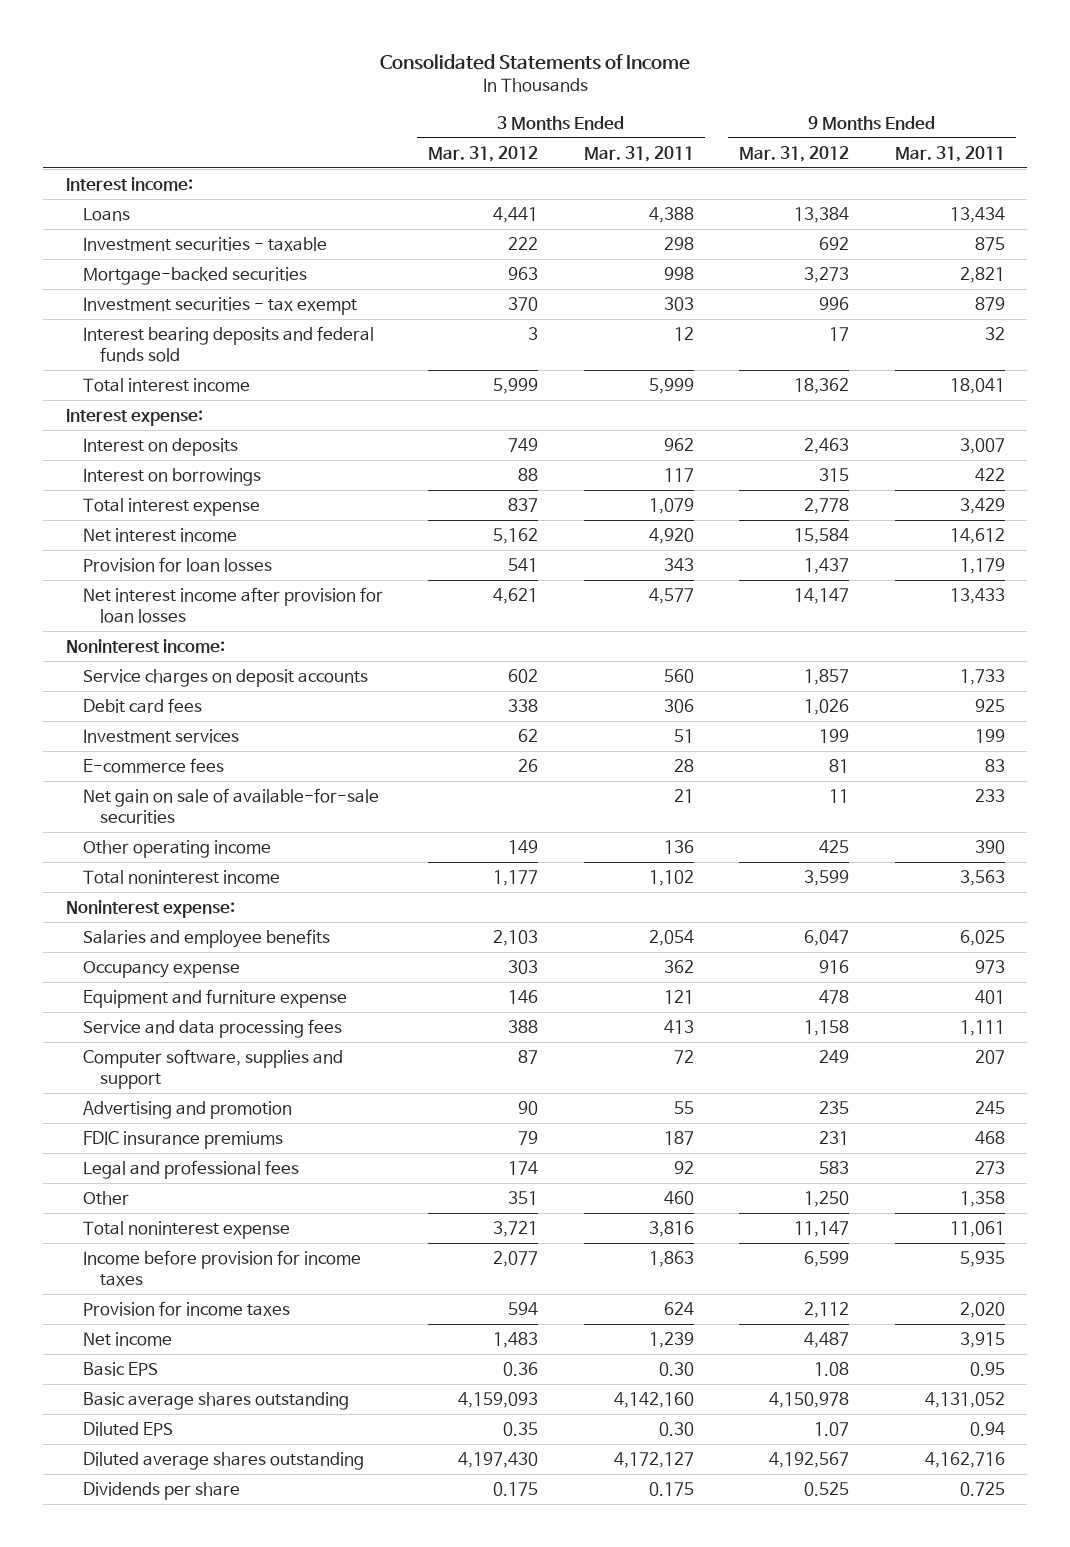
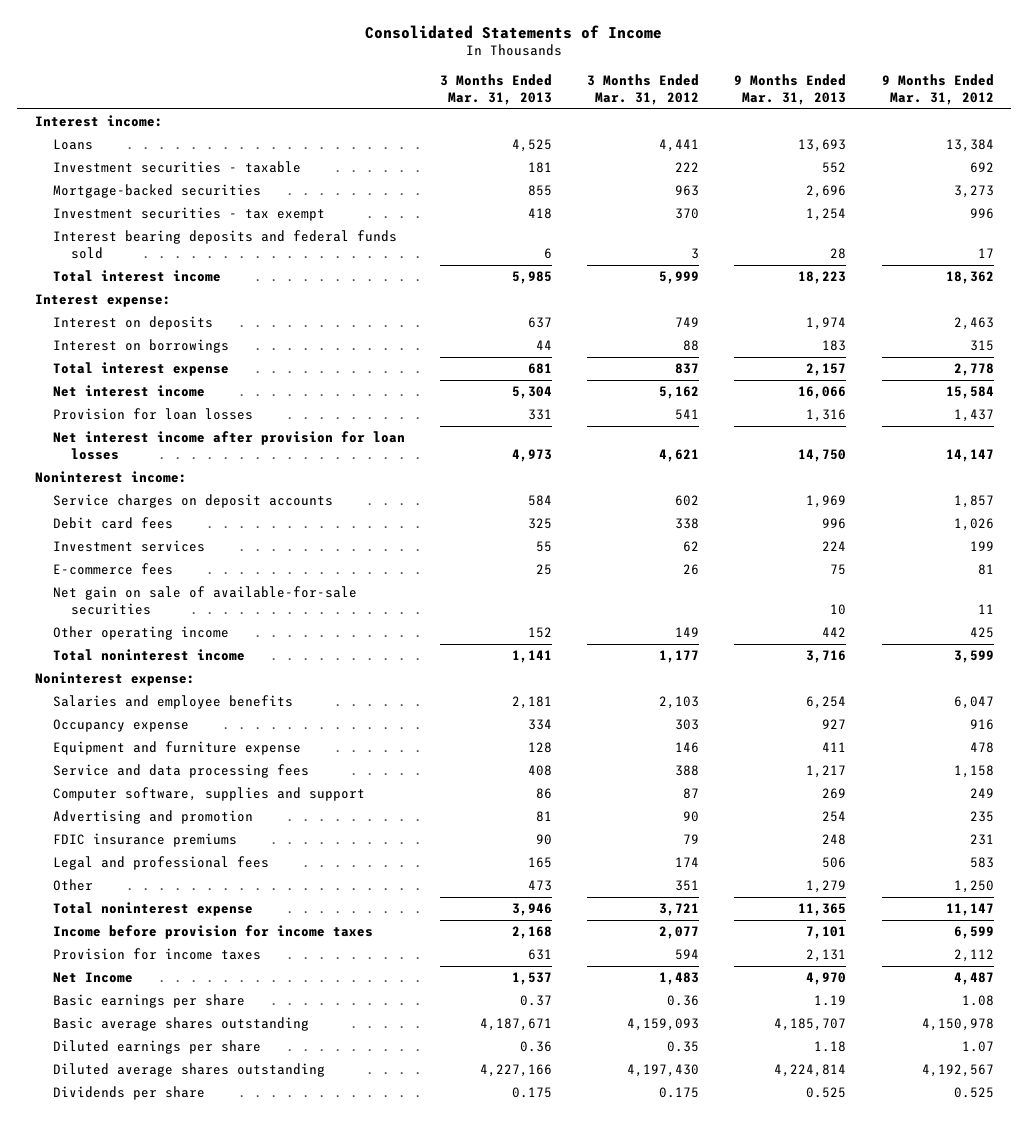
- | 3 Months Ended Mar. 31, 2012 | 3 Months Ended Mar. 31, 2011 | 9 Months Ended Mar. 31, 2012 | 9 Months Ended Mar. 31, 2011
+ | 3 Months Ended Mar. 31, 2013 | 3 Months Ended Mar. 31, 2012 | 9 Months Ended Mar. 31, 2013 | 9 Months Ended Mar. 31, 2012
- Net income | 1,483 | 1,239 | 4,487 | 3,915
- Basic EPS | 0.36 | 0.30 | 1.08 | 0.95
+ Net Income | 1,537 | 1,483 | 4,970 | 4,487
+ Basic earnings per share | 0.37 | 0.36 | 1.19 | 1.08
- Diluted EPS | 0.35 | 0.30 | 1.07 | 0.94
+ Diluted earnings per share | 0.36 | 0.35 | 1.18 | 1.07

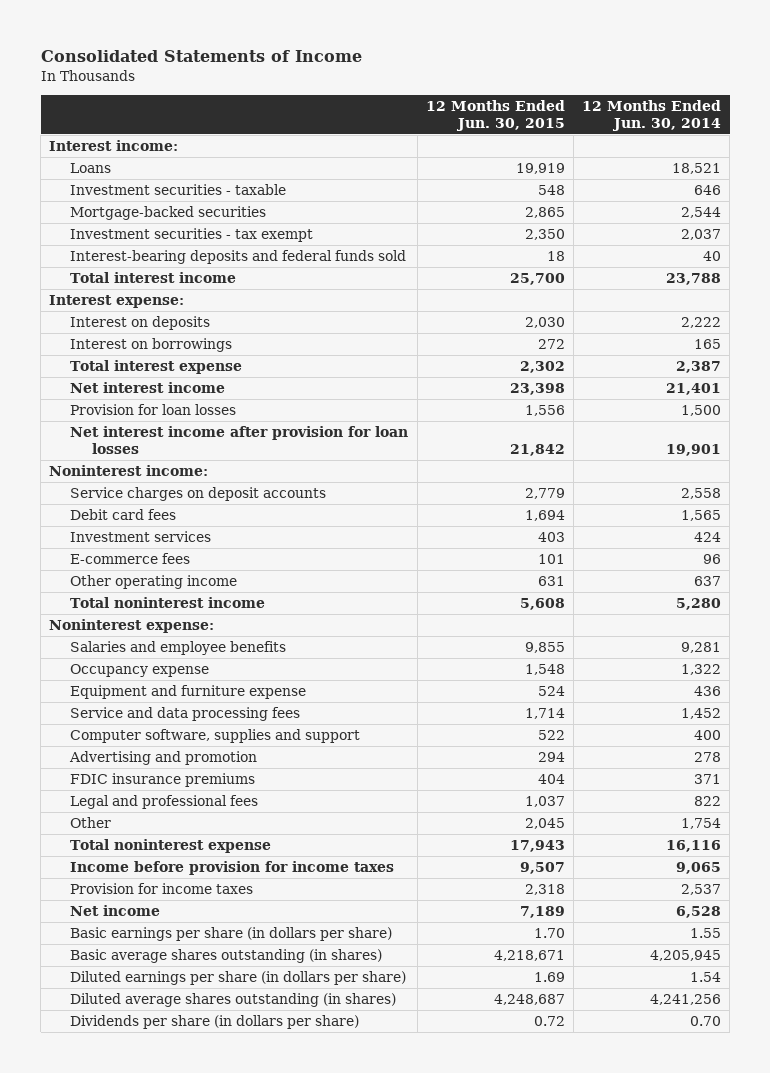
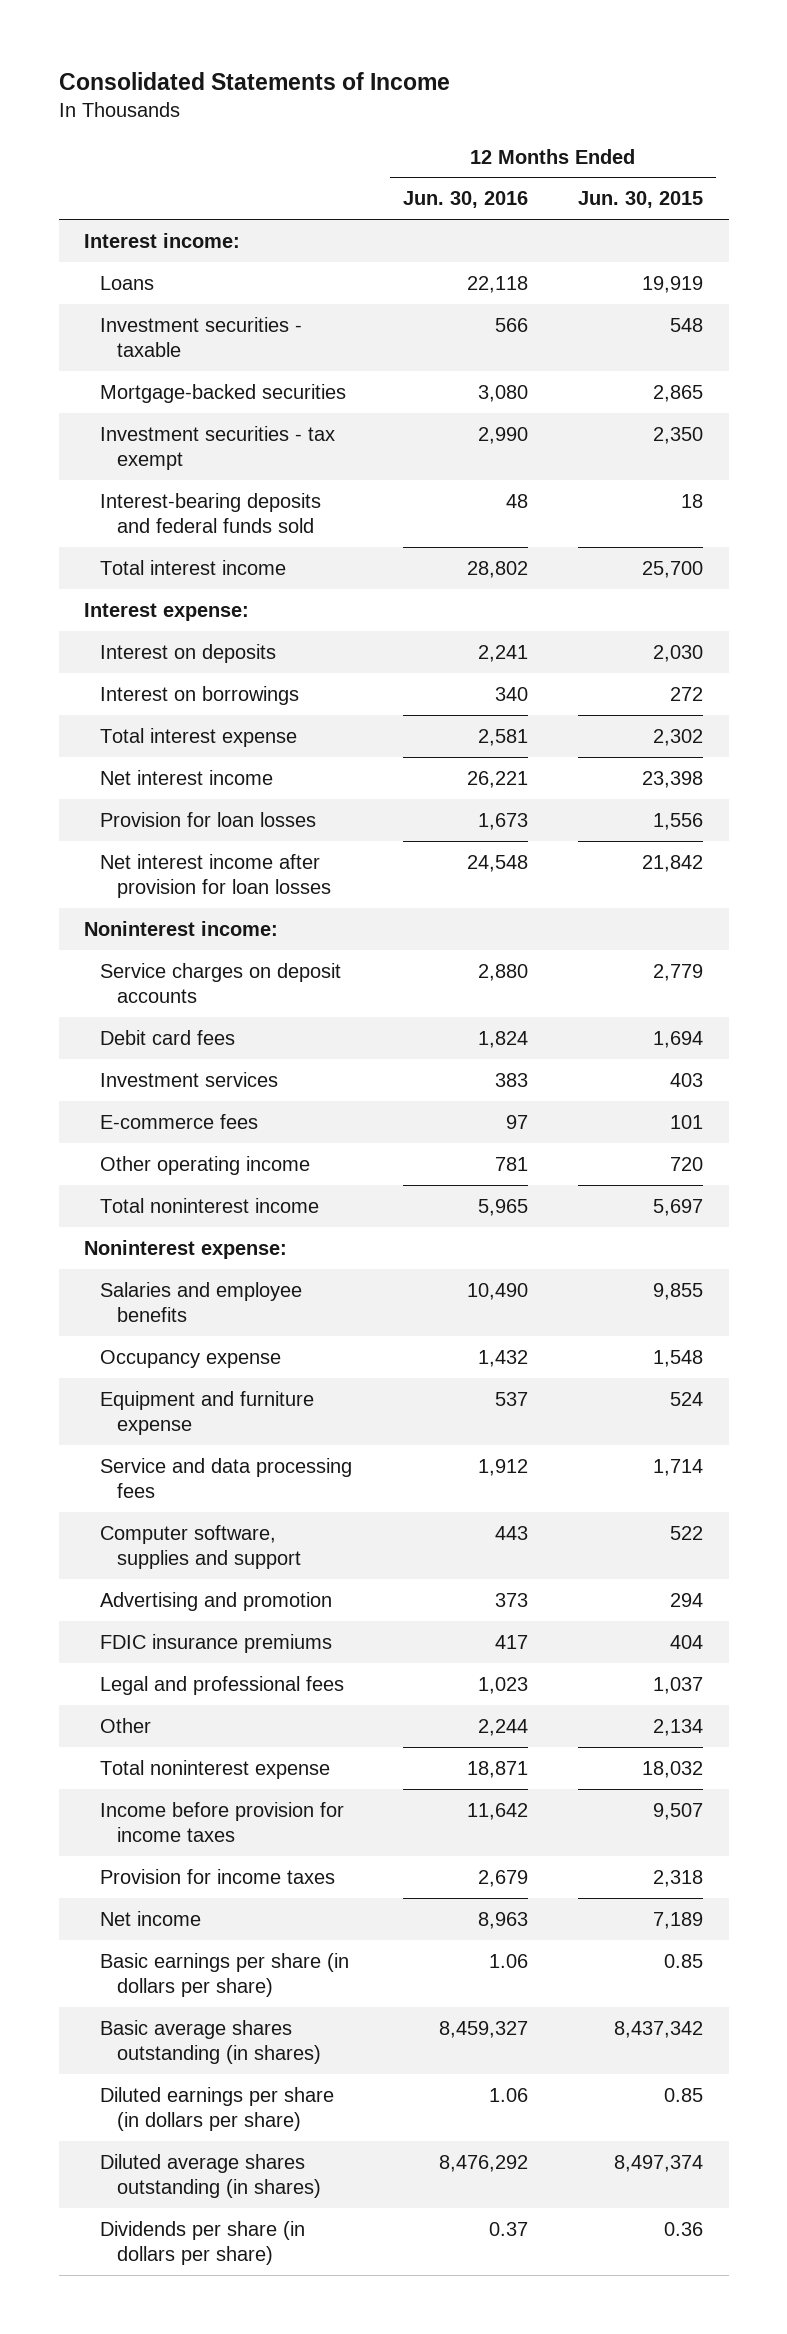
- | 12 Months Ended Jun. 30, 2015 | 12 Months Ended Jun. 30, 2014
+ | 12 Months Ended Jun. 30, 2016 | 12 Months Ended Jun. 30, 2015
- Other operating income | 631 | 637
- Total noninterest income | 5,608 | 5,280
+ Other operating income | 781 | 720
+ Total noninterest income | 5,965 | 5,697
- Other | 2,045 | 1,754
- Total noninterest expense | 17,943 | 16,116
+ Other | 2,244 | 2,134
+ Total noninterest expense | 18,871 | 18,032
- Basic earnings per share (in dollars per share) | 1.70 | 1.55
- Basic average shares outstanding (in shares) | 4,218,671 | 4,205,945
- Diluted earnings per share (in dollars per share) | 1.69 | 1.54
- Diluted average shares outstanding (in shares) | 4,248,687 | 4,241,256
- Dividends per share (in dollars per share) | 0.72 | 0.70
+ Basic earnings per share (in dollars per share) | 1.06 | 0.85
+ Basic average shares outstanding (in shares) | 8,459,327 | 8,437,342
+ Diluted earnings per share (in dollars per share) | 1.06 | 0.85
+ Diluted average shares outstanding (in shares) | 8,476,292 | 8,497,374
+ Dividends per share (in dollars per share) | 0.37 | 0.36

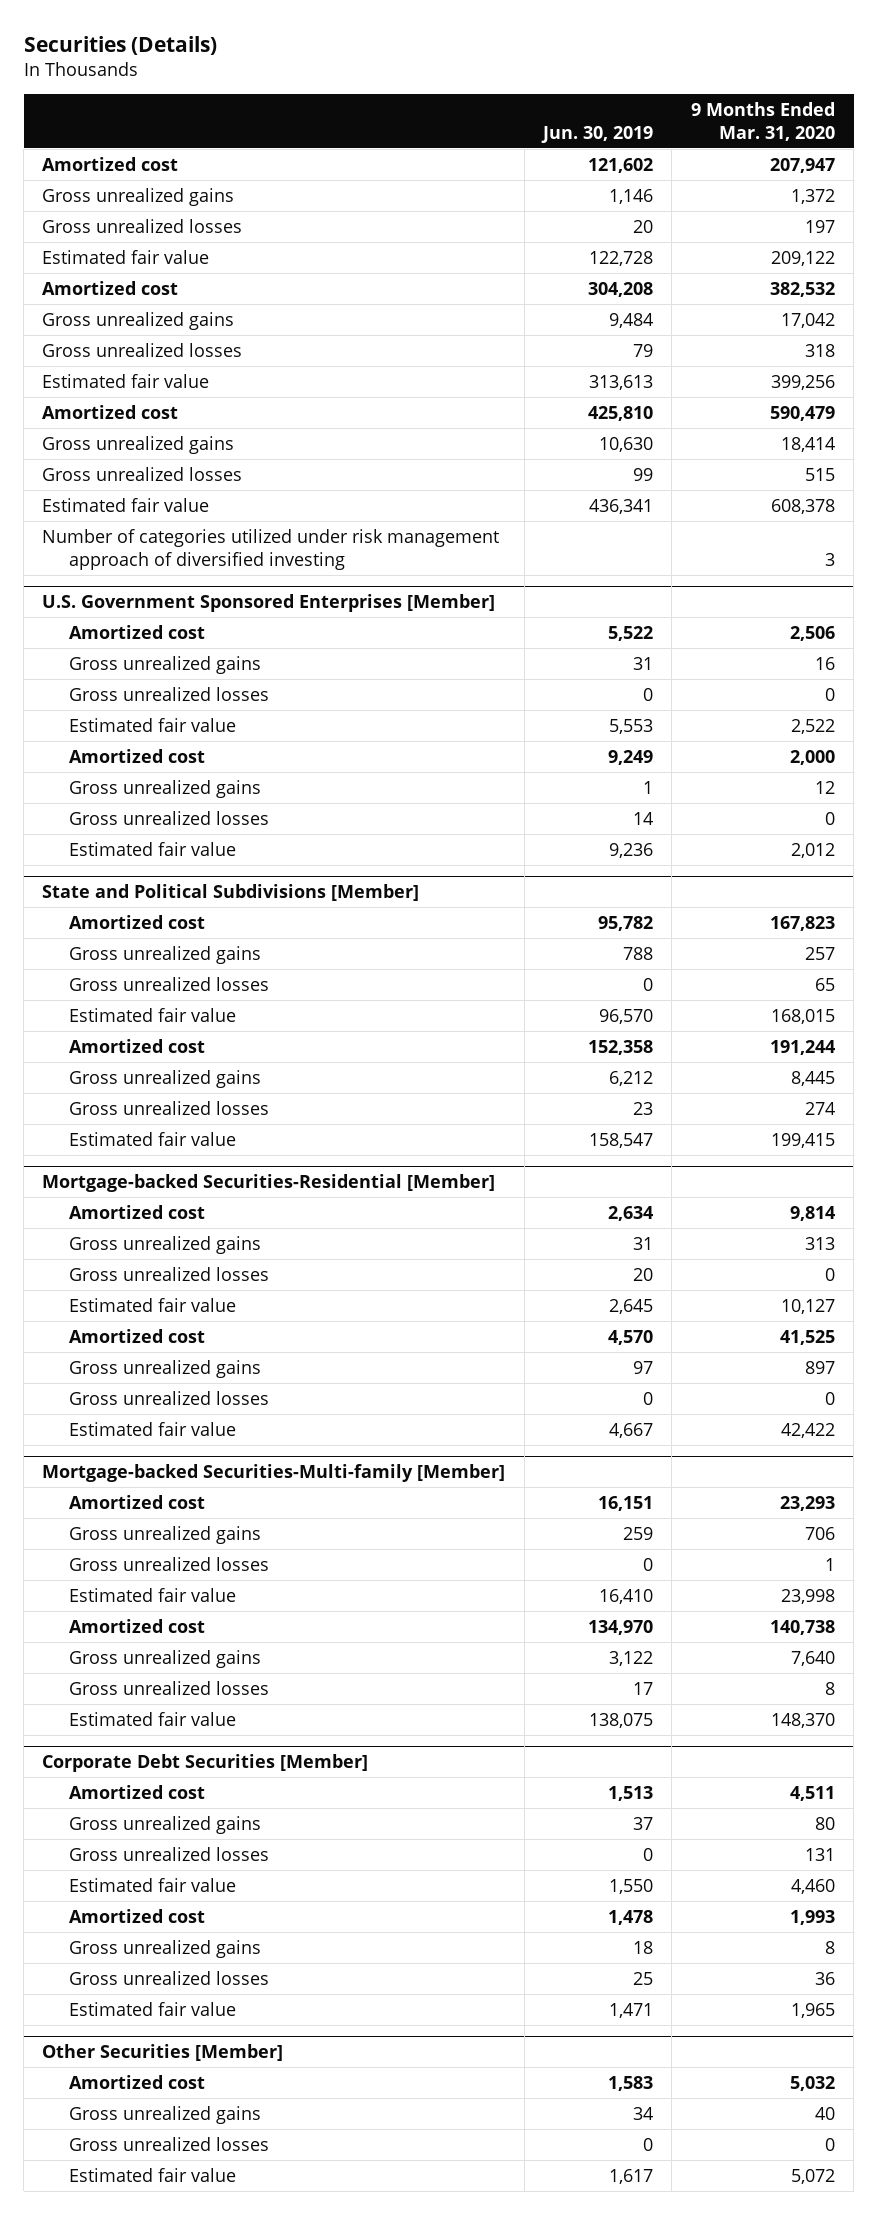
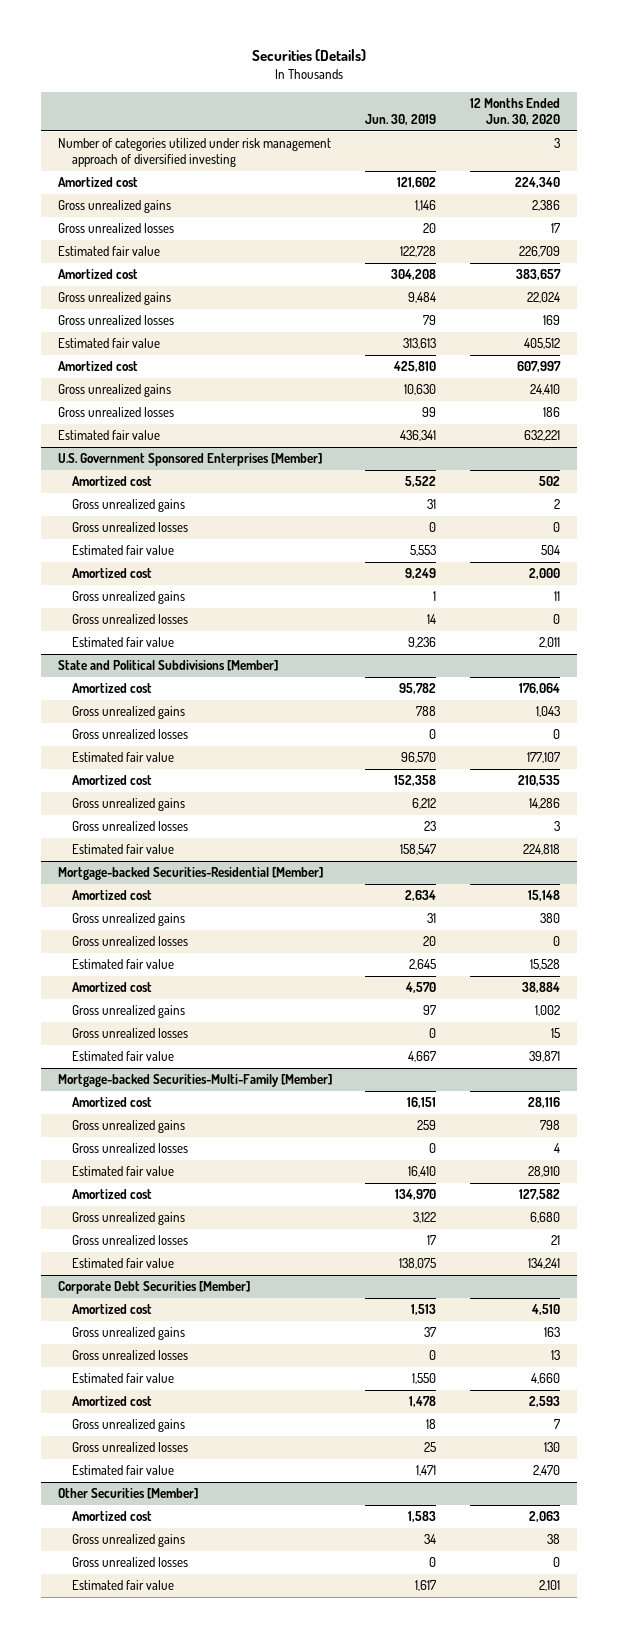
- | Jun. 30, 2019 | 9 Months Ended Mar. 31, 2020
+ | Jun. 30, 2019 | 12 Months Ended Jun. 30, 2020
moved up: Number of categories utilized under risk management approach of diversified investing | | 3
- Mortgage-backed Securities-Multi-family [Member]
+ Mortgage-backed Securities-Multi-Family [Member]

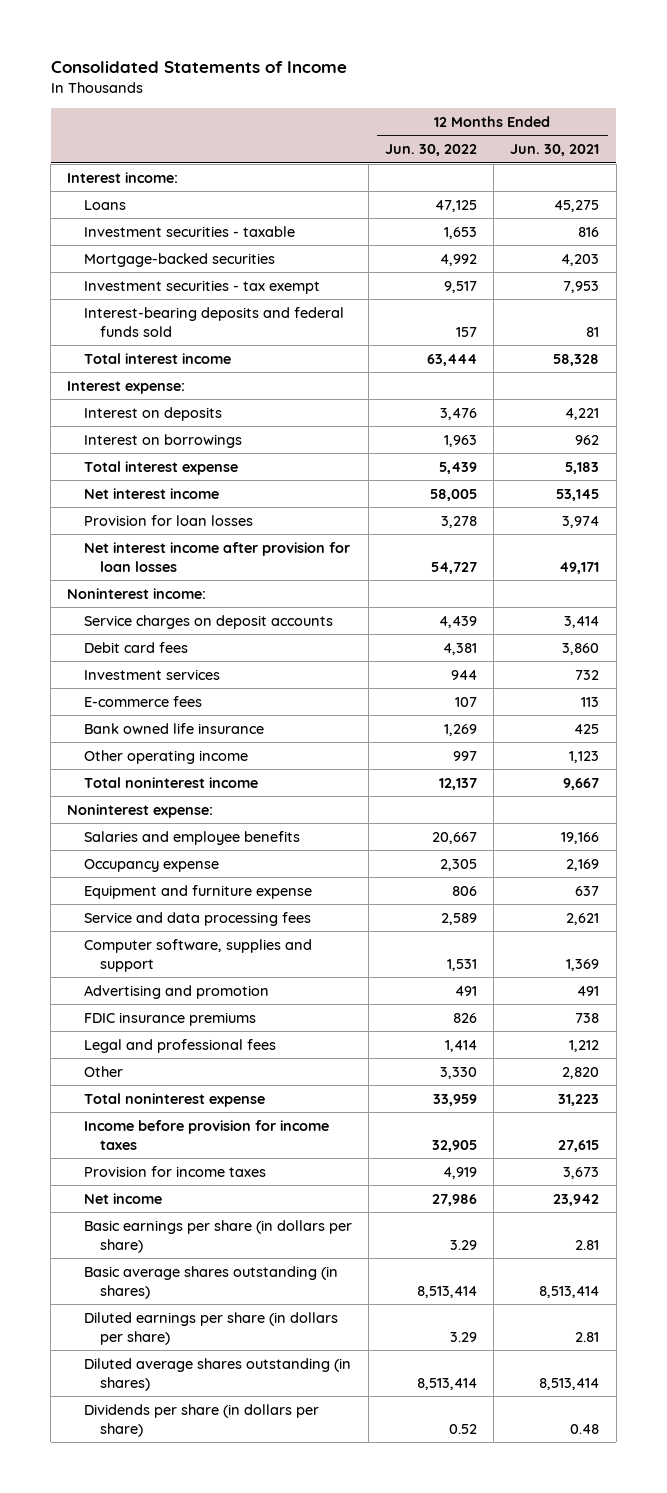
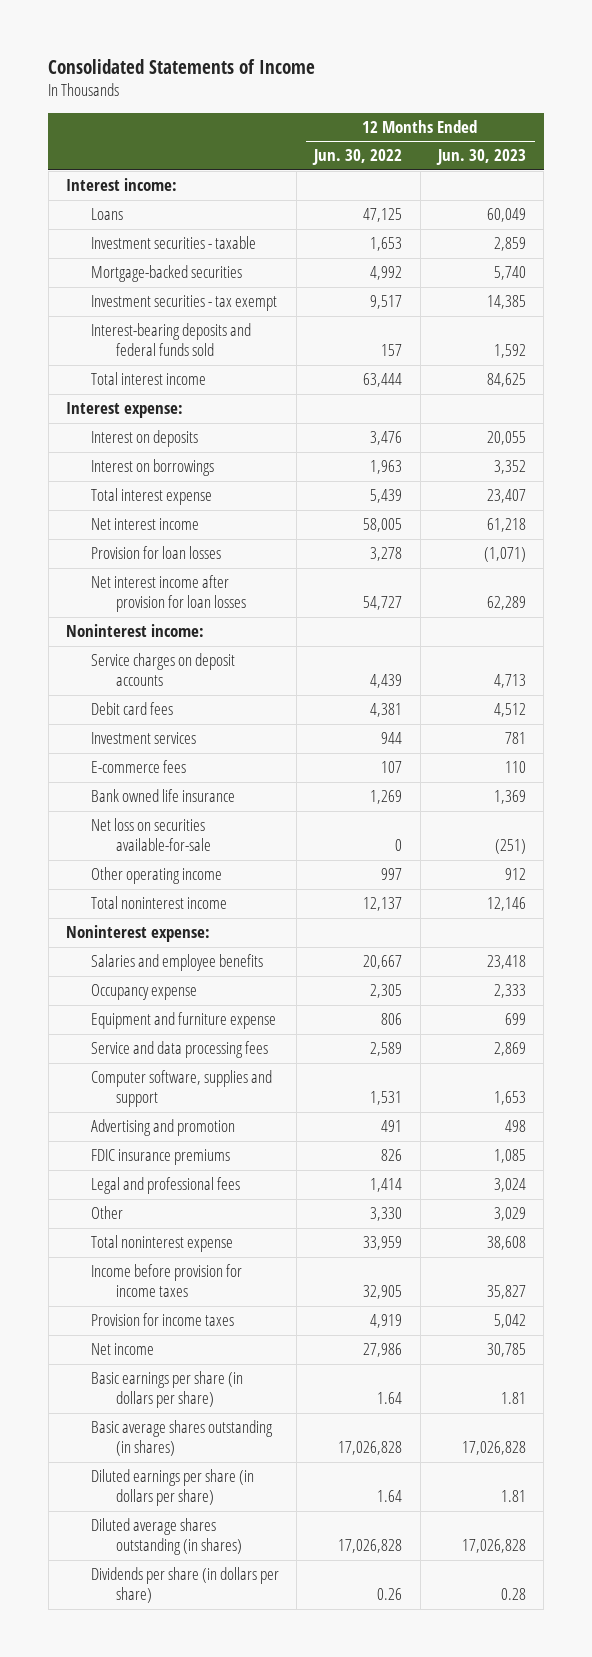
- | 12 Months Ended Jun. 30, 2022 | 12 Months Ended Jun. 30, 2021
+ | 12 Months Ended Jun. 30, 2022 | 12 Months Ended Jun. 30, 2023
+ Net loss on securities available-for-sale | 0 | (251)
- Basic earnings per share (in dollars per share) | 3.29 | 2.81
- Basic average shares outstanding (in shares) | 8,513,414 | 8,513,414
- Diluted earnings per share (in dollars per share) | 3.29 | 2.81
- Diluted average shares outstanding (in shares) | 8,513,414 | 8,513,414
- Dividends per share (in dollars per share) | 0.52 | 0.48
+ Basic earnings per share (in dollars per share) | 1.64 | 1.81
+ Basic average shares outstanding (in shares) | 17,026,828 | 17,026,828
+ Diluted earnings per share (in dollars per share) | 1.64 | 1.81
+ Diluted average shares outstanding (in shares) | 17,026,828 | 17,026,828
+ Dividends per share (in dollars per share) | 0.26 | 0.28

